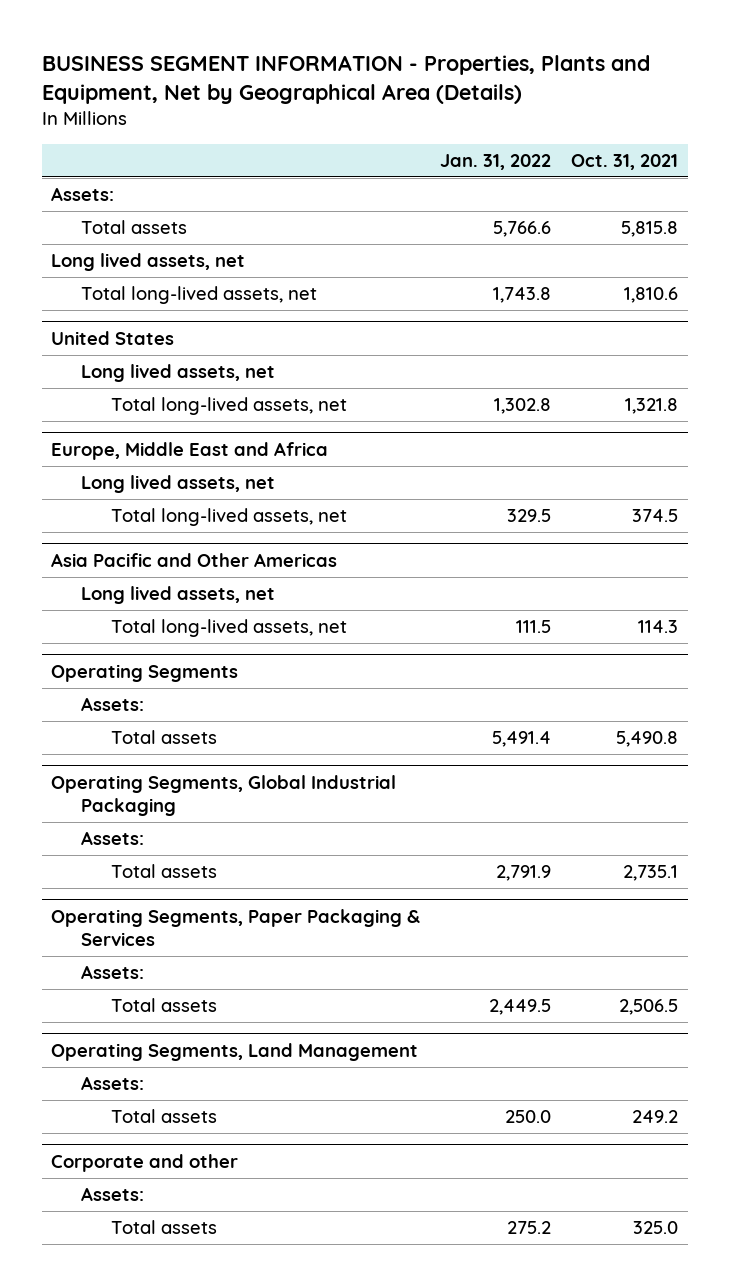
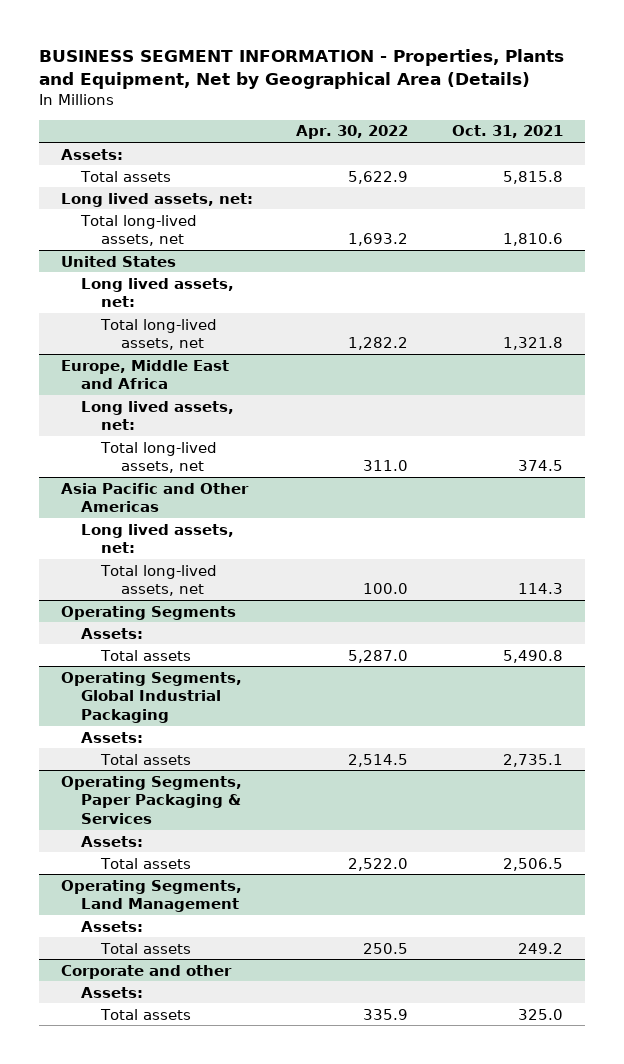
- | Jan. 31, 2022 | Oct. 31, 2021
+ | Apr. 30, 2022 | Oct. 31, 2021
- Long lived assets, net
+ Long lived assets, net:
@ United States
- Long lived assets, net
+ Long lived assets, net:
@ Europe, Middle East and Africa
- Long lived assets, net
+ Long lived assets, net:
@ Asia Pacific and Other Americas
- Long lived assets, net
+ Long lived assets, net:

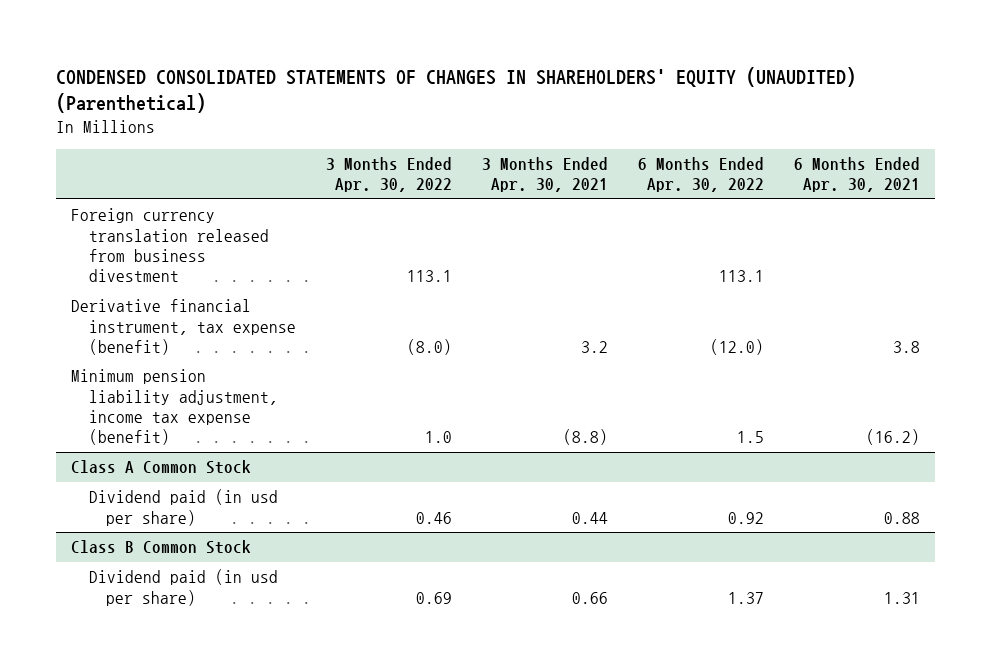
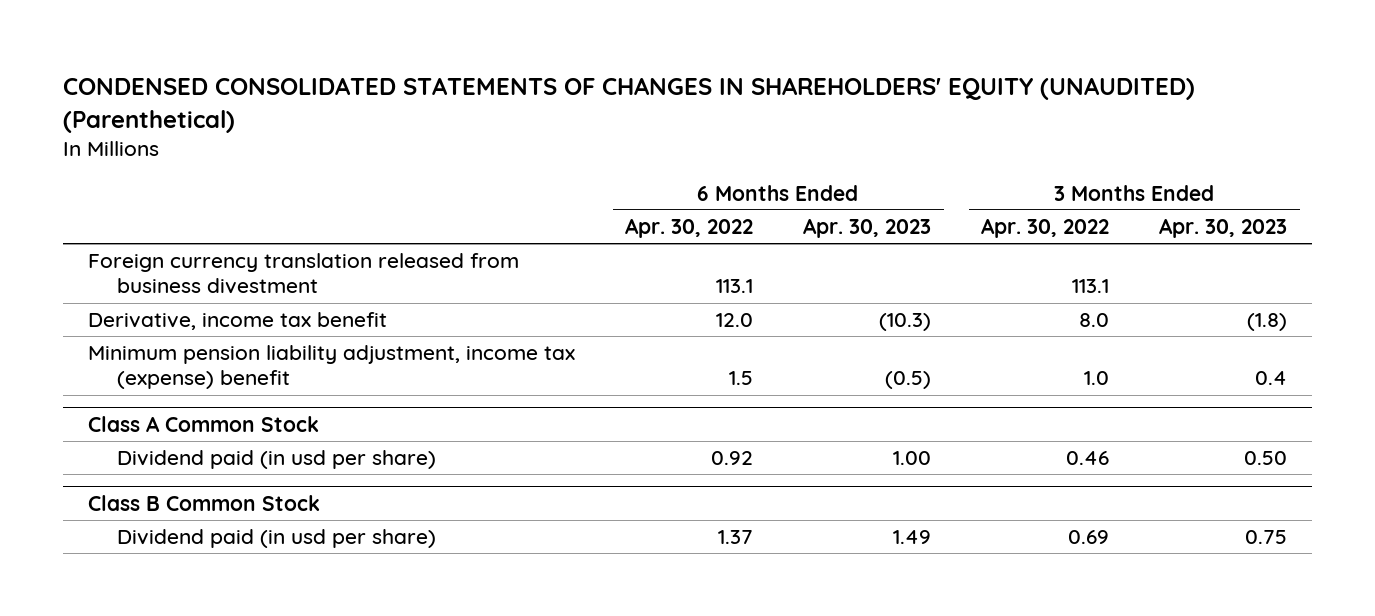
- | 3 Months Ended Apr. 30, 2022 | 3 Months Ended Apr. 30, 2021 | 6 Months Ended Apr. 30, 2022 | 6 Months Ended Apr. 30, 2021
+ | 6 Months Ended Apr. 30, 2022 | 6 Months Ended Apr. 30, 2023 | 3 Months Ended Apr. 30, 2022 | 3 Months Ended Apr. 30, 2023
- Derivative financial instrument, tax expense (benefit) | (8.0) | 3.2 | (12.0) | 3.8
- Minimum pension liability adjustment, income tax expense (benefit) | 1.0 | (8.8) | 1.5 | (16.2)
+ Derivative, income tax benefit | 12.0 | (10.3) | 8.0 | (1.8)
+ Minimum pension liability adjustment, income tax (expense) benefit | 1.5 | (0.5) | 1.0 | 0.4

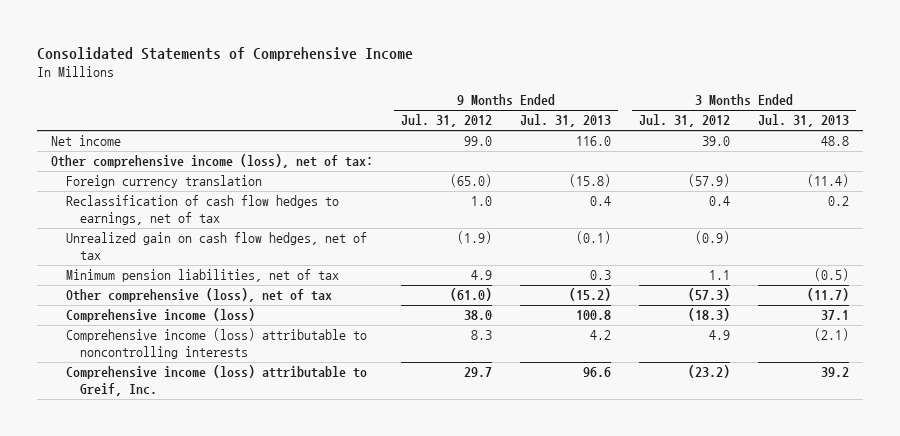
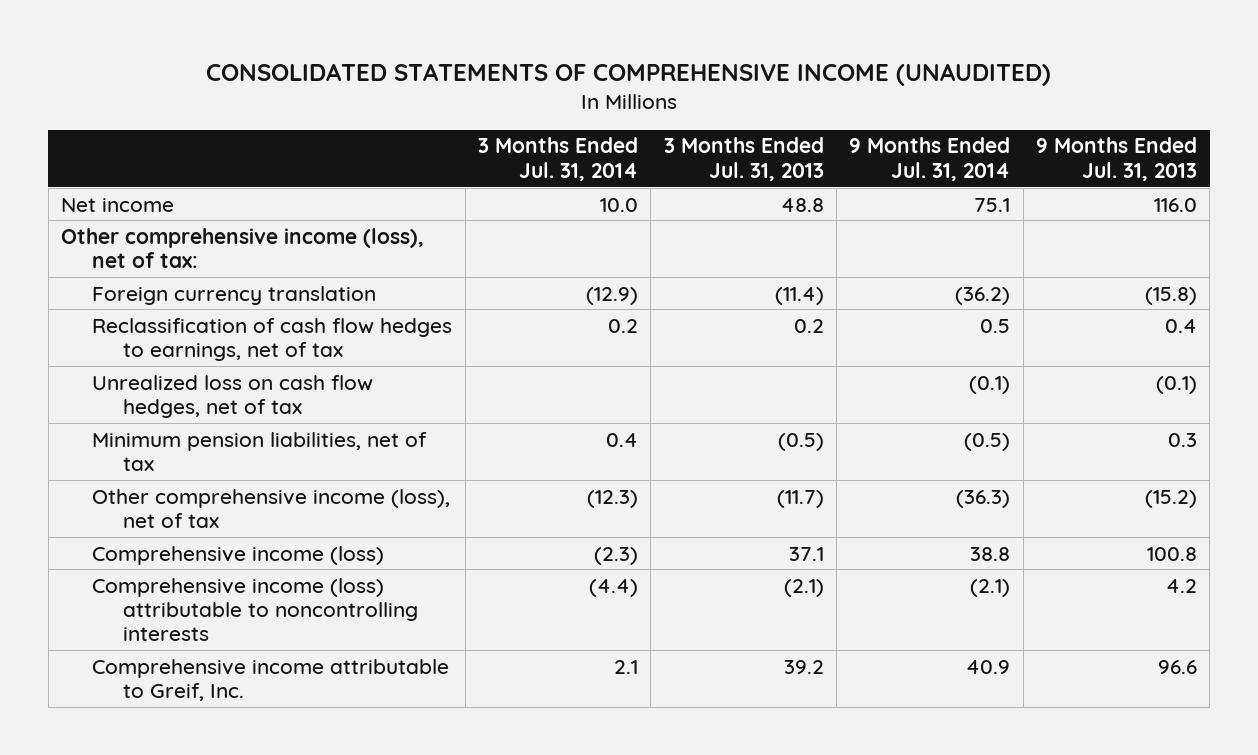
- Consolidated Statements of Comprehensive Income
+ CONSOLIDATED STATEMENTS OF COMPREHENSIVE INCOME (UNAUDITED)
- | 9 Months Ended Jul. 31, 2012 | 9 Months Ended Jul. 31, 2013 | 3 Months Ended Jul. 31, 2012 | 3 Months Ended Jul. 31, 2013
+ | 3 Months Ended Jul. 31, 2014 | 3 Months Ended Jul. 31, 2013 | 9 Months Ended Jul. 31, 2014 | 9 Months Ended Jul. 31, 2013
- Unrealized gain on cash flow hedges, net of tax | (1.9) | (0.1) | (0.9) |
+ Unrealized loss on cash flow hedges, net of tax | | | (0.1) | (0.1)
- Other comprehensive (loss), net of tax | (61.0) | (15.2) | (57.3) | (11.7)
+ Other comprehensive income (loss), net of tax | (12.3) | (11.7) | (36.3) | (15.2)
- Comprehensive income (loss) attributable to Greif, Inc. | 29.7 | 96.6 | (23.2) | 39.2
+ Comprehensive income attributable to Greif, Inc. | 2.1 | 39.2 | 40.9 | 96.6

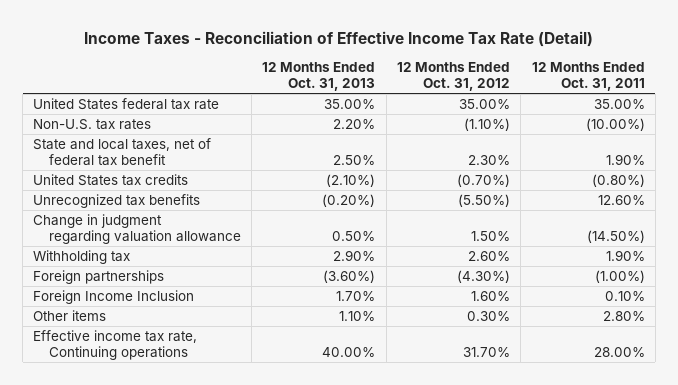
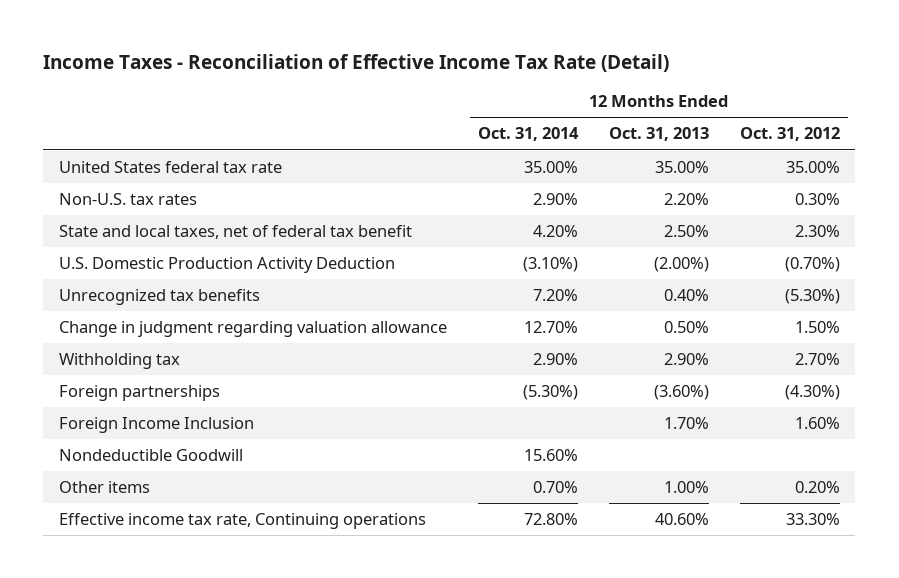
- | 12 Months Ended Oct. 31, 2013 | 12 Months Ended Oct. 31, 2012 | 12 Months Ended Oct. 31, 2011
+ | 12 Months Ended Oct. 31, 2014 | 12 Months Ended Oct. 31, 2013 | 12 Months Ended Oct. 31, 2012
- Non-U.S. tax rates | 2.20% | (1.10%) | (10.00%)
+ Non-U.S. tax rates | 2.90% | 2.20% | 0.30%
- United States tax credits | (2.10%) | (0.70%) | (0.80%)
- Unrecognized tax benefits | (0.20%) | (5.50%) | 12.60%
+ U.S. Domestic Production Activity Deduction | (3.10%) | (2.00%) | (0.70%)
+ Unrecognized tax benefits | 7.20% | 0.40% | (5.30%)
- Withholding tax | 2.90% | 2.60% | 1.90%
+ Withholding tax | 2.90% | 2.90% | 2.70%
- Other items | 1.10% | 0.30% | 2.80%
- Effective income tax rate, Continuing operations | 40.00% | 31.70% | 28.00%
+ Nondeductible Goodwill | 15.60% | |
+ Other items | 0.70% | 1.00% | 0.20%
+ Effective income tax rate, Continuing operations | 72.80% | 40.60% | 33.30%

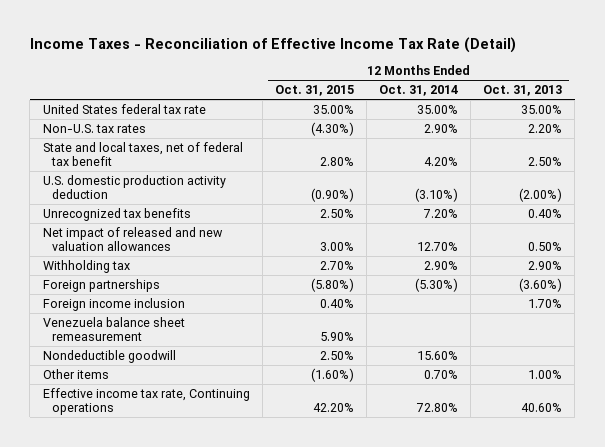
- | 12 Months Ended Oct. 31, 2014 | 12 Months Ended Oct. 31, 2013 | 12 Months Ended Oct. 31, 2012
+ | 12 Months Ended Oct. 31, 2015 | 12 Months Ended Oct. 31, 2014 | 12 Months Ended Oct. 31, 2013
- U.S. Domestic Production Activity Deduction | (3.10%) | (2.00%) | (0.70%)
+ U.S. domestic production activity deduction | (0.90%) | (3.10%) | (2.00%)
- Change in judgment regarding valuation allowance | 12.70% | 0.50% | 1.50%
+ Net impact of released and new valuation allowances | 3.00% | 12.70% | 0.50%
- Foreign Income Inclusion | | 1.70% | 1.60%
- Nondeductible Goodwill | 15.60% | |
+ Foreign income inclusion | 0.40% | | 1.70%
+ Venezuela balance sheet remeasurement | 5.90% | |
+ Nondeductible goodwill | 2.50% | 15.60% |

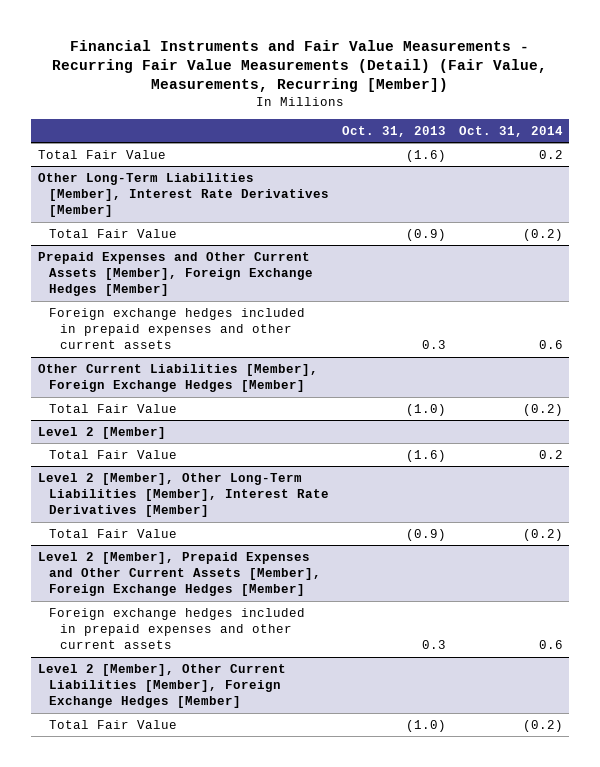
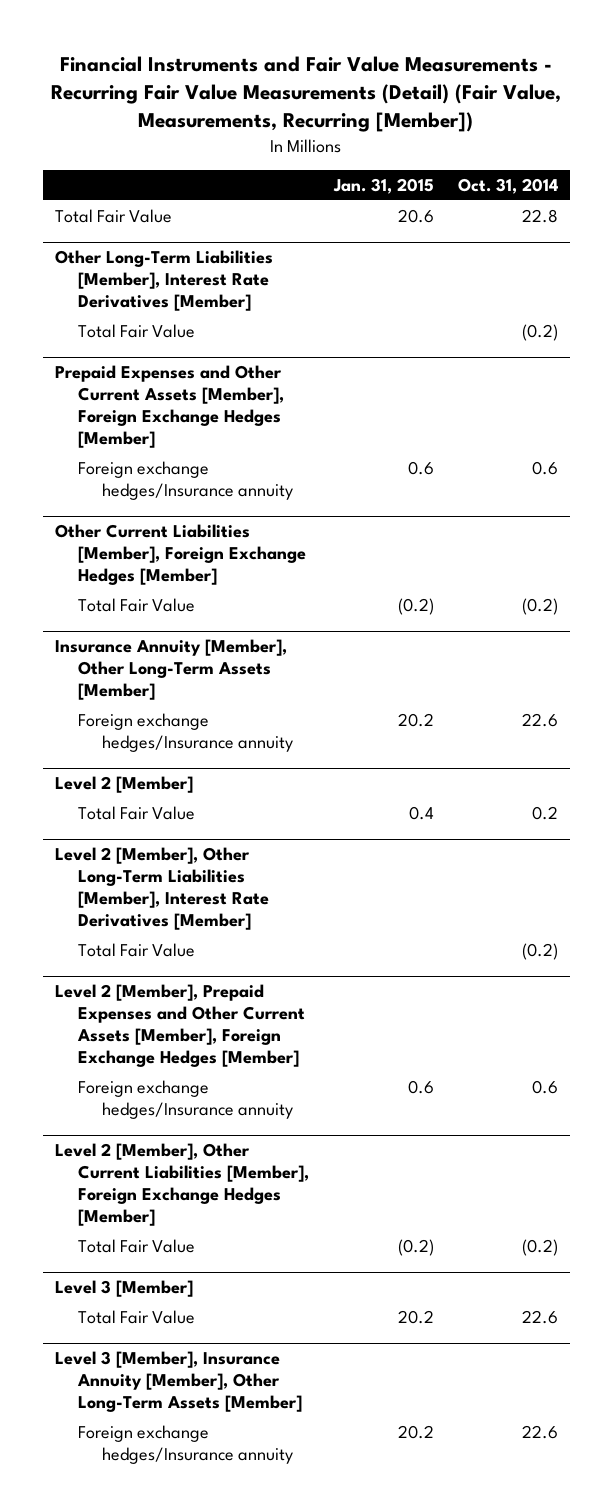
- | Oct. 31, 2013 | Oct. 31, 2014
+ | Jan. 31, 2015 | Oct. 31, 2014
- Total Fair Value | (1.6) | 0.2
+ Total Fair Value | 20.6 | 22.8
@ Prepaid Expenses and Other Current Assets [Member], Foreign Exchange Hedges [Member]
- Foreign exchange hedges included in prepaid expenses and other current assets | 0.3 | 0.6
+ Foreign exchange hedges/Insurance annuity | 0.6 | 0.6
+ Insurance Annuity [Member], Other Long-Term Assets [Member]
+ Foreign exchange hedges/Insurance annuity | 20.2 | 22.6
@ Level 2 [Member], Prepaid Expenses and Other Current Assets [Member], Foreign Exchange Hedges [Member]
- Foreign exchange hedges included in prepaid expenses and other current assets | 0.3 | 0.6
+ Foreign exchange hedges/Insurance annuity | 0.6 | 0.6
+ Level 3 [Member]
+ Total Fair Value | 20.2 | 22.6
+ Level 3 [Member], Insurance Annuity [Member], Other Long-Term Assets [Member]
+ Foreign exchange hedges/Insurance annuity | 20.2 | 22.6

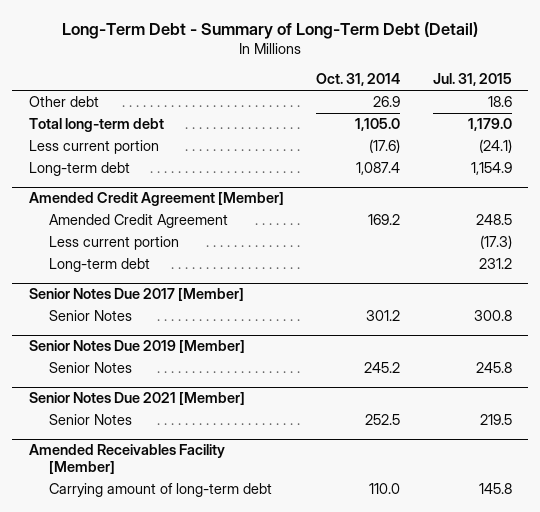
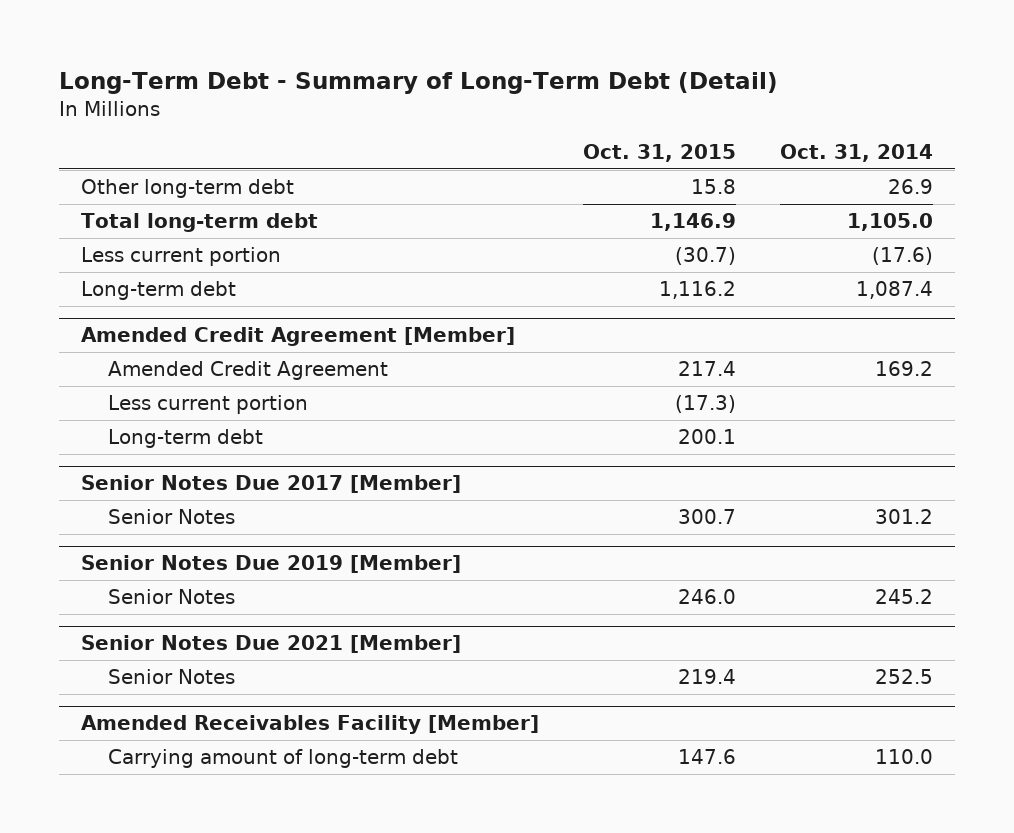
- | Oct. 31, 2014 | Jul. 31, 2015
+ | Oct. 31, 2015 | Oct. 31, 2014
- Other debt | 26.9 | 18.6
+ Other long-term debt | 15.8 | 26.9

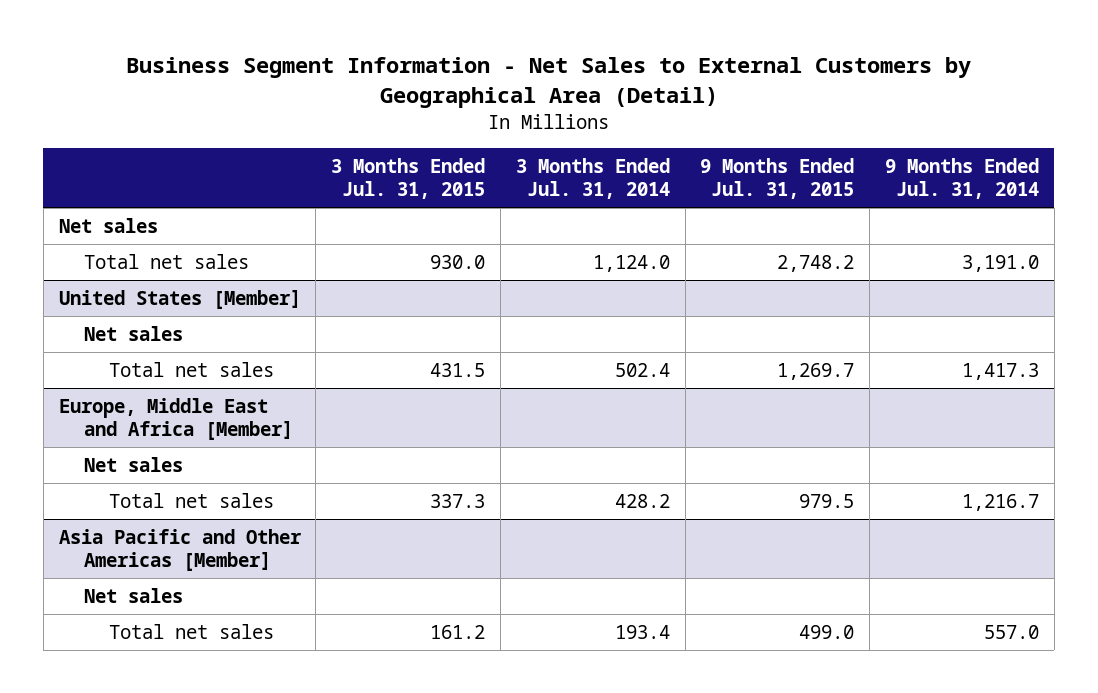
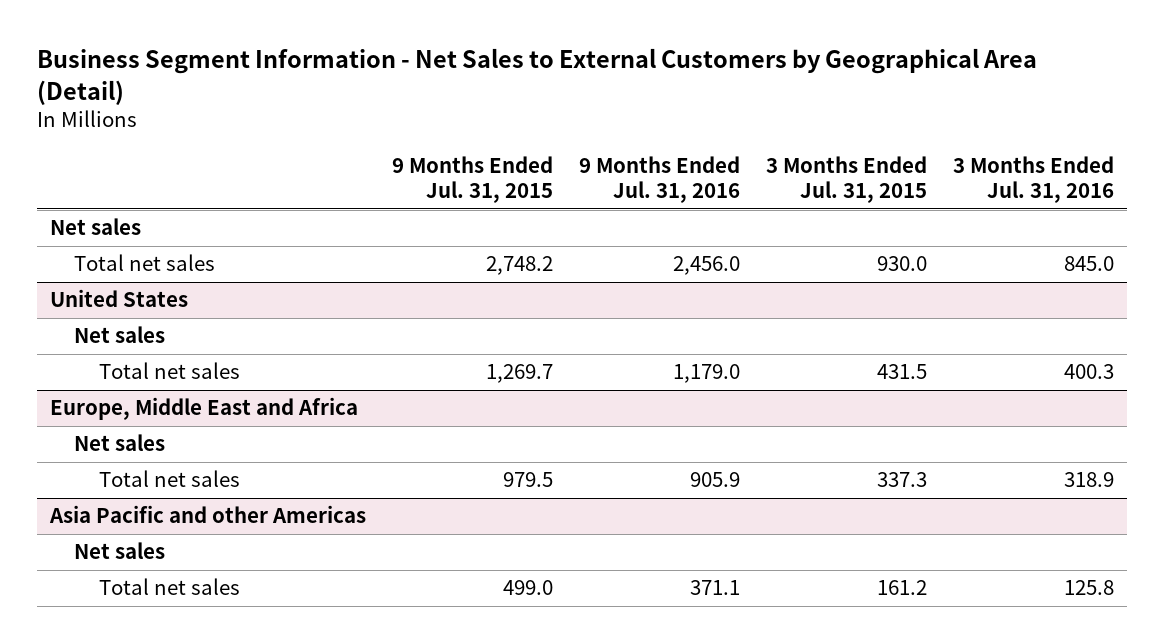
- | 3 Months Ended Jul. 31, 2015 | 3 Months Ended Jul. 31, 2014 | 9 Months Ended Jul. 31, 2015 | 9 Months Ended Jul. 31, 2014
+ | 9 Months Ended Jul. 31, 2015 | 9 Months Ended Jul. 31, 2016 | 3 Months Ended Jul. 31, 2015 | 3 Months Ended Jul. 31, 2016
- United States [Member]
+ United States
- Europe, Middle East and Africa [Member]
+ Europe, Middle East and Africa
- Asia Pacific and Other Americas [Member]
+ Asia Pacific and other Americas

